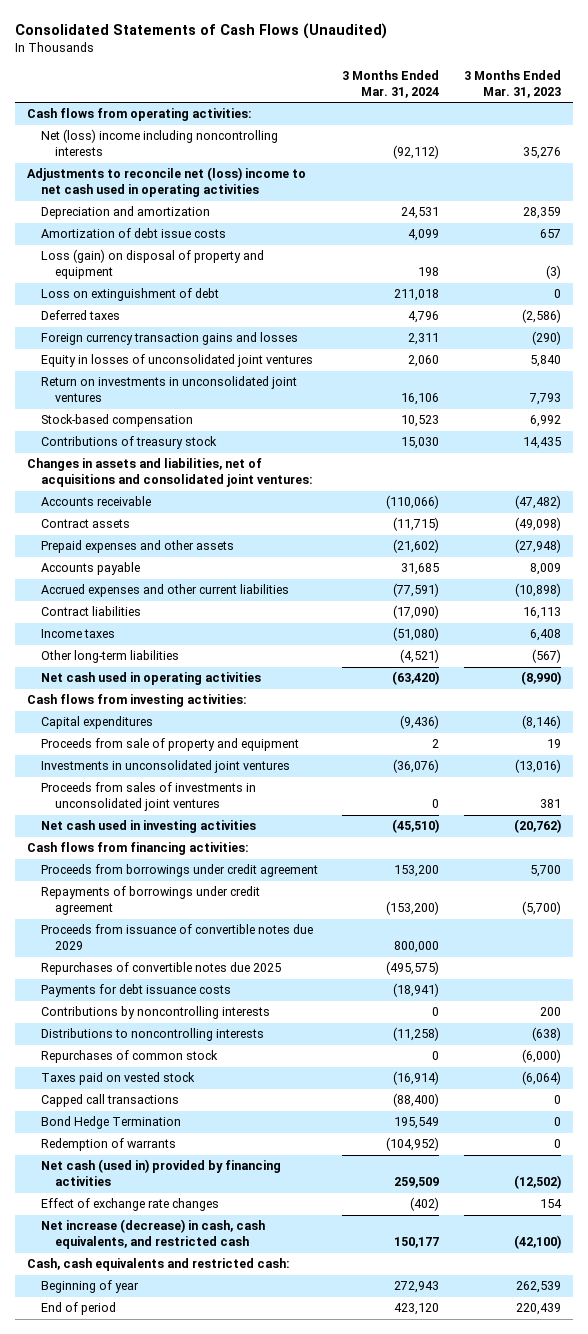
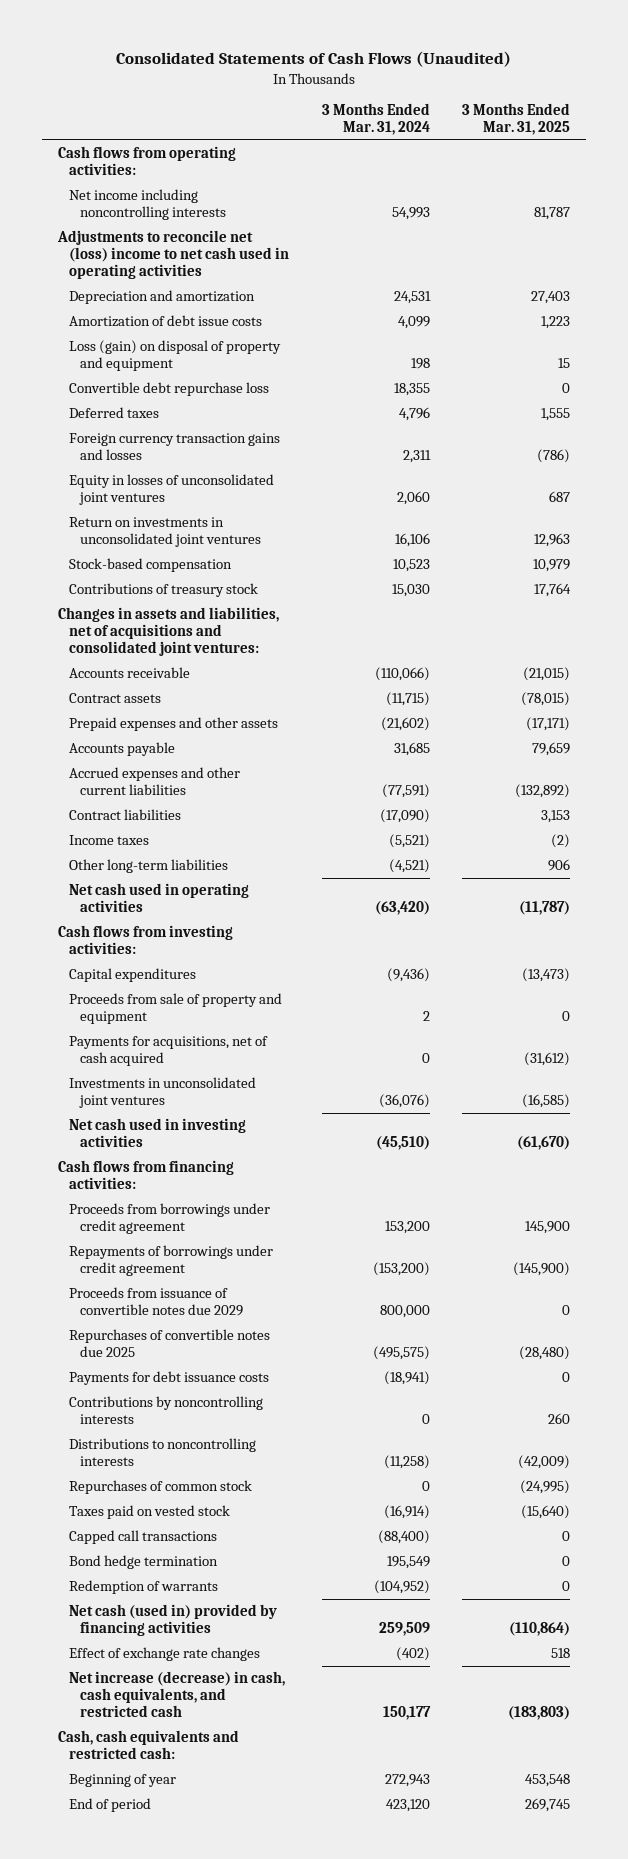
- | 3 Months Ended Mar. 31, 2024 | 3 Months Ended Mar. 31, 2023
+ | 3 Months Ended Mar. 31, 2024 | 3 Months Ended Mar. 31, 2025
- Net (loss) income including noncontrolling interests | (92,112) | 35,276
+ Net income including noncontrolling interests | 54,993 | 81,787
- Loss on extinguishment of debt | 211,018 | 0
+ Convertible debt repurchase loss | 18,355 | 0
- Income taxes | (51,080) | 6,408
+ Income taxes | (5,521) | (2)
+ Payments for acquisitions, net of cash acquired | 0 | (31,612)
- Proceeds from sales of investments in unconsolidated joint ventures | 0 | 381
- Bond Hedge Termination | 195,549 | 0
+ Bond hedge termination | 195,549 | 0

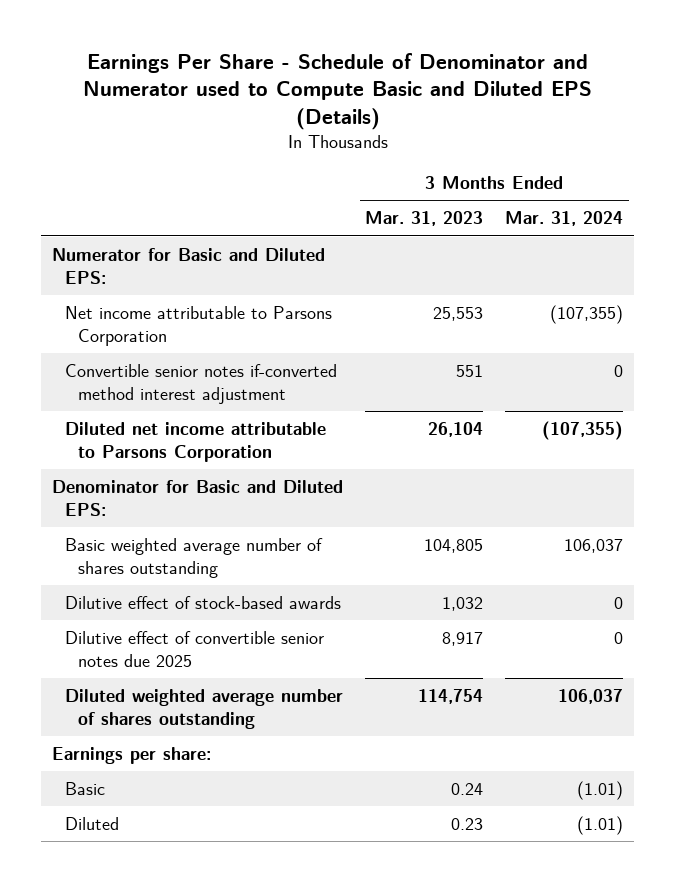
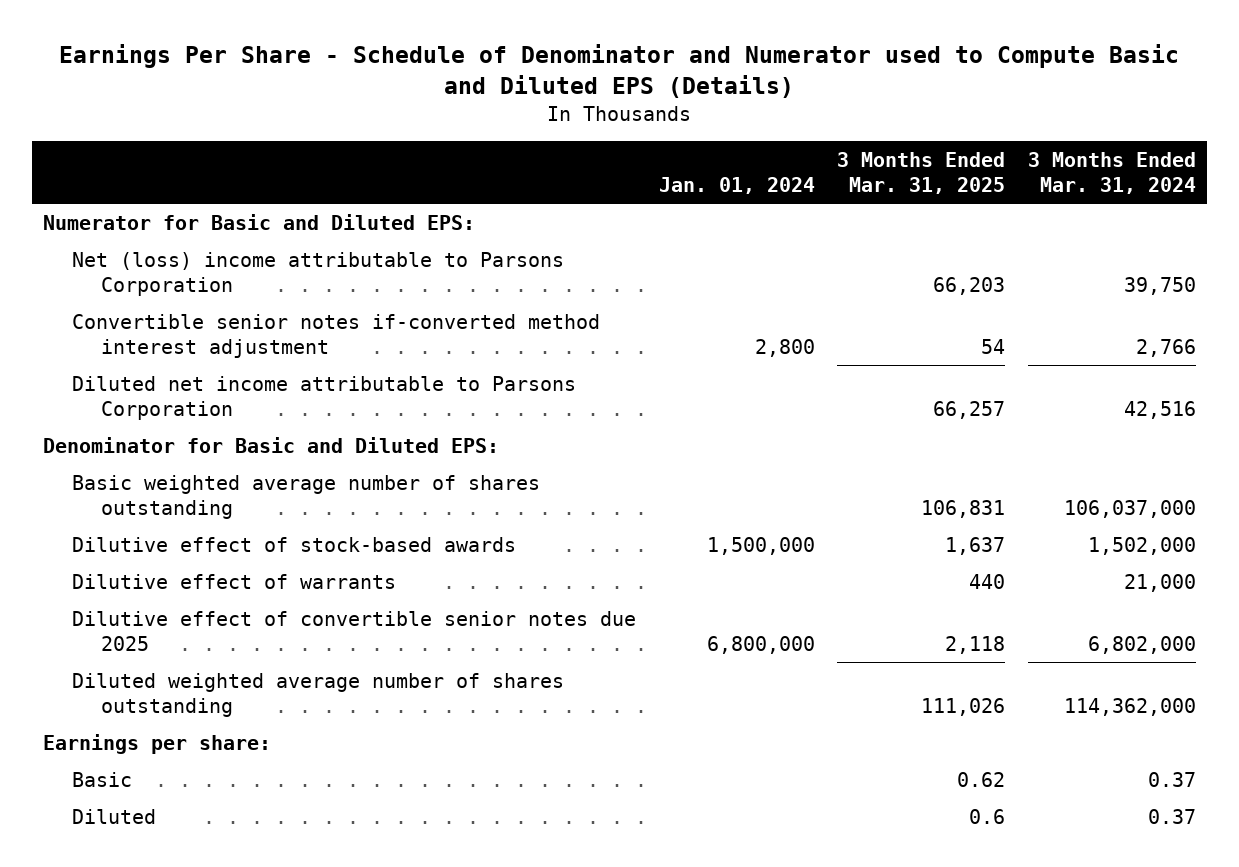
- | 3 Months Ended Mar. 31, 2023 | 3 Months Ended Mar. 31, 2024
+ | Jan. 01, 2024 | 3 Months Ended Mar. 31, 2025 | 3 Months Ended Mar. 31, 2024
- Net income attributable to Parsons Corporation | 25,553 | (107,355)
- Convertible senior notes if-converted method interest adjustment | 551 | 0
- Diluted net income attributable to Parsons Corporation | 26,104 | (107,355)
+ Net (loss) income attributable to Parsons Corporation | | 66,203 | 39,750
+ Convertible senior notes if-converted method interest adjustment | 2,800 | 54 | 2,766
+ Diluted net income attributable to Parsons Corporation | | 66,257 | 42,516
- Basic weighted average number of shares outstanding | 104,805 | 106,037
- Dilutive effect of stock-based awards | 1,032 | 0
- Dilutive effect of convertible senior notes due 2025 | 8,917 | 0
- Diluted weighted average number of shares outstanding | 114,754 | 106,037
+ Basic weighted average number of shares outstanding | | 106,831 | 106,037,000
+ Dilutive effect of stock-based awards | 1,500,000 | 1,637 | 1,502,000
+ Dilutive effect of warrants | | 440 | 21,000
+ Dilutive effect of convertible senior notes due 2025 | 6,800,000 | 2,118 | 6,802,000
+ Diluted weighted average number of shares outstanding | | 111,026 | 114,362,000
- Basic | 0.24 | (1.01)
- Diluted | 0.23 | (1.01)
+ Basic | | 0.62 | 0.37
+ Diluted | | 0.6 | 0.37

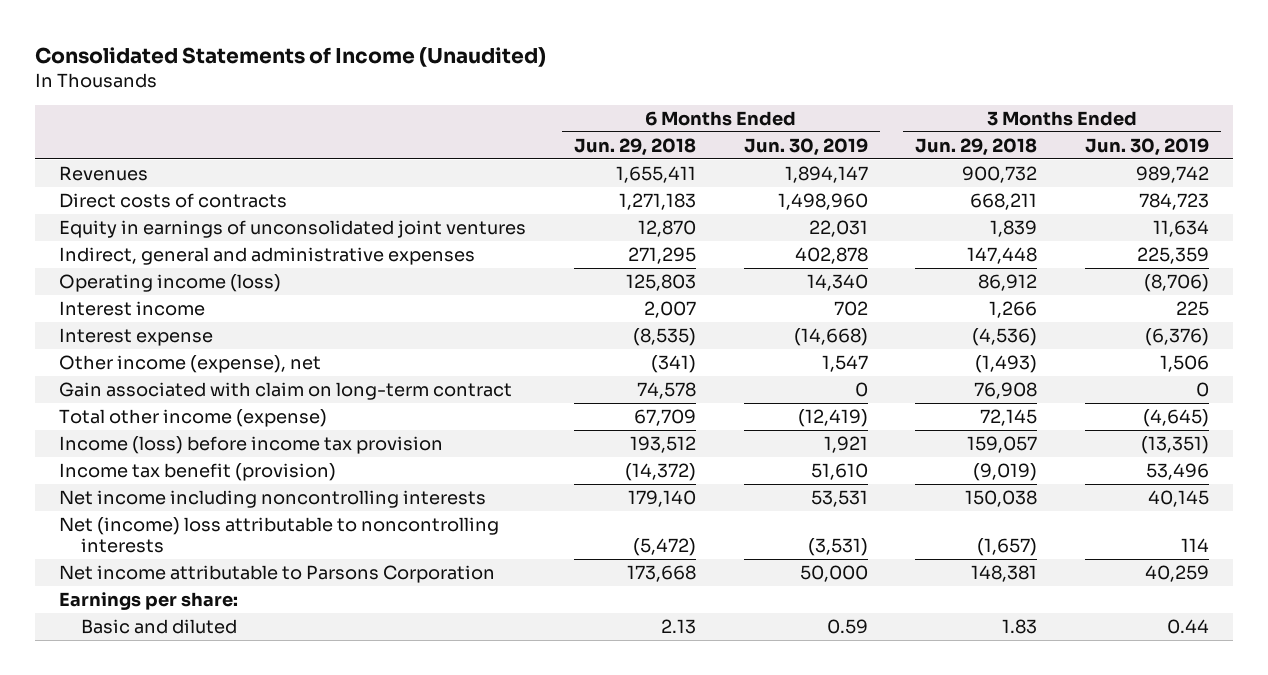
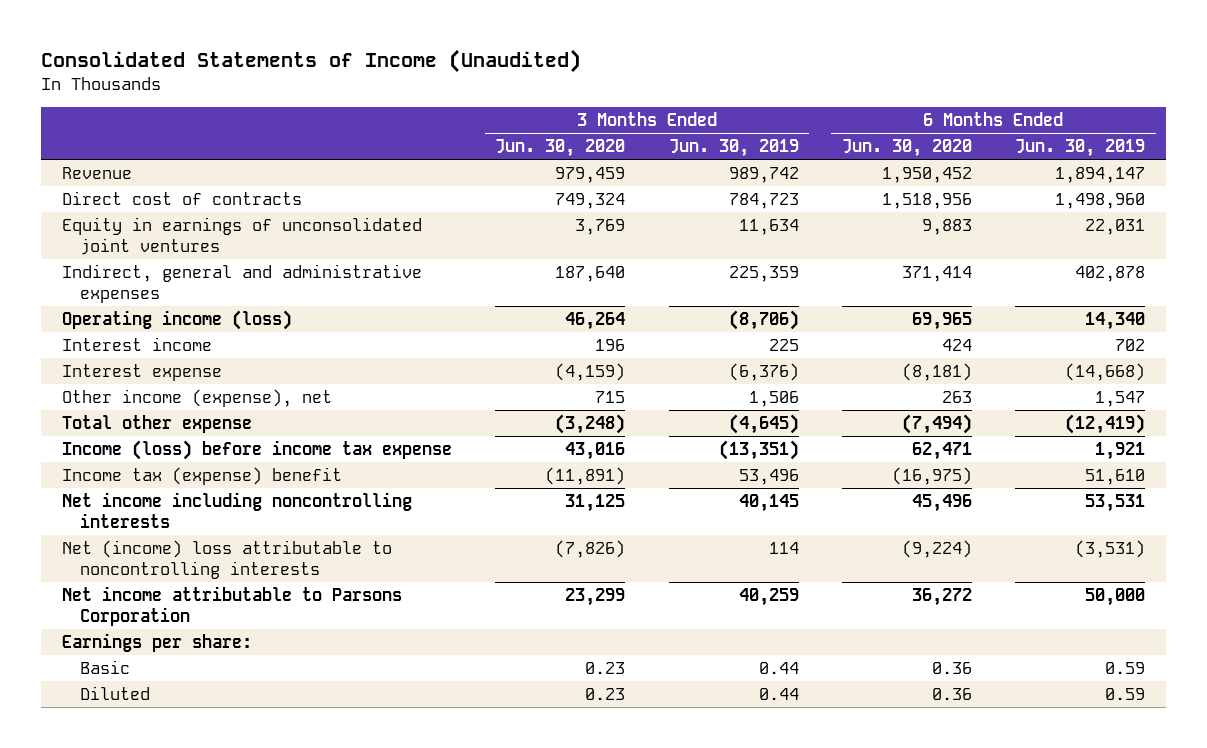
- | 6 Months Ended Jun. 29, 2018 | 6 Months Ended Jun. 30, 2019 | 3 Months Ended Jun. 29, 2018 | 3 Months Ended Jun. 30, 2019
+ | 3 Months Ended Jun. 30, 2020 | 3 Months Ended Jun. 30, 2019 | 6 Months Ended Jun. 30, 2020 | 6 Months Ended Jun. 30, 2019
- Revenues | 1,655,411 | 1,894,147 | 900,732 | 989,742
- Direct costs of contracts | 1,271,183 | 1,498,960 | 668,211 | 784,723
+ Revenue | 979,459 | 989,742 | 1,950,452 | 1,894,147
+ Direct cost of contracts | 749,324 | 784,723 | 1,518,956 | 1,498,960
- Gain associated with claim on long-term contract | 74,578 | 0 | 76,908 | 0
- Total other income (expense) | 67,709 | (12,419) | 72,145 | (4,645)
- Income (loss) before income tax provision | 193,512 | 1,921 | 159,057 | (13,351)
- Income tax benefit (provision) | (14,372) | 51,610 | (9,019) | 53,496
+ Total other expense | (3,248) | (4,645) | (7,494) | (12,419)
+ Income (loss) before income tax expense | 43,016 | (13,351) | 62,471 | 1,921
+ Income tax (expense) benefit | (11,891) | 53,496 | (16,975) | 51,610
- Basic and diluted | 2.13 | 0.59 | 1.83 | 0.44
+ Basic | 0.23 | 0.44 | 0.36 | 0.59
+ Diluted | 0.23 | 0.44 | 0.36 | 0.59

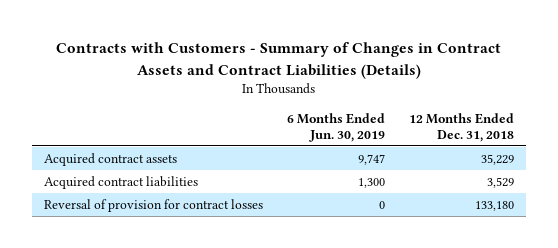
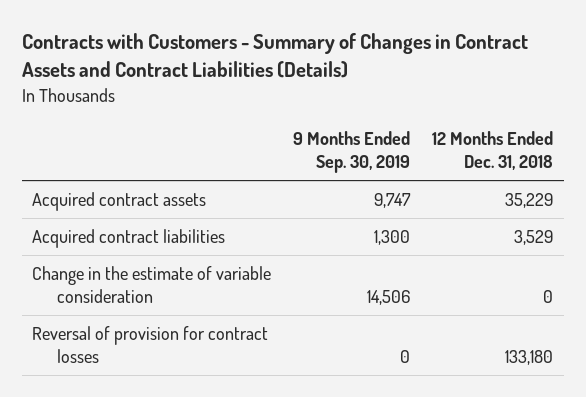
- | 6 Months Ended Jun. 30, 2019 | 12 Months Ended Dec. 31, 2018
+ | 9 Months Ended Sep. 30, 2019 | 12 Months Ended Dec. 31, 2018
+ Change in the estimate of variable consideration | 14,506 | 0

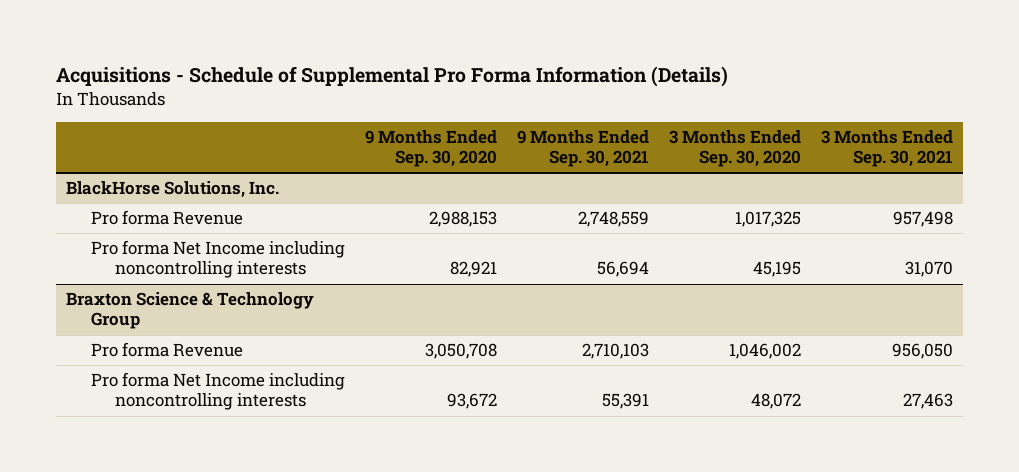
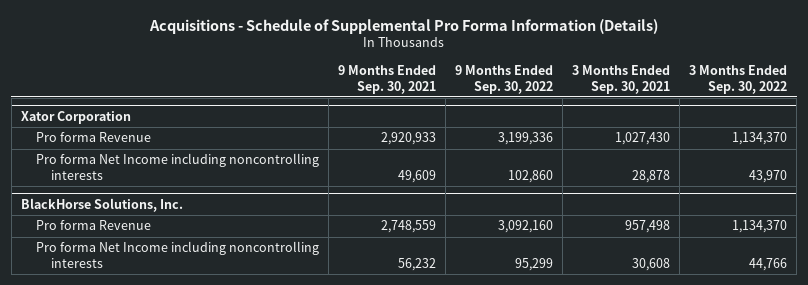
- | 9 Months Ended Sep. 30, 2020 | 9 Months Ended Sep. 30, 2021 | 3 Months Ended Sep. 30, 2020 | 3 Months Ended Sep. 30, 2021
+ | 9 Months Ended Sep. 30, 2021 | 9 Months Ended Sep. 30, 2022 | 3 Months Ended Sep. 30, 2021 | 3 Months Ended Sep. 30, 2022
+ Xator Corporation
+ Pro forma Revenue | 2,920,933 | 3,199,336 | 1,027,430 | 1,134,370
+ Pro forma Net Income including noncontrolling interests | 49,609 | 102,860 | 28,878 | 43,970
@ BlackHorse Solutions, Inc.
- Pro forma Net Income including noncontrolling interests | 82,921 | 56,694 | 45,195 | 31,070
- Braxton Science & Technology Group
- Pro forma Revenue | 3,050,708 | 2,710,103 | 1,046,002 | 956,050
- Pro forma Net Income including noncontrolling interests | 93,672 | 55,391 | 48,072 | 27,463
@ BlackHorse Solutions, Inc.
+ Pro forma Net Income including noncontrolling interests | 56,232 | 95,299 | 30,608 | 44,766

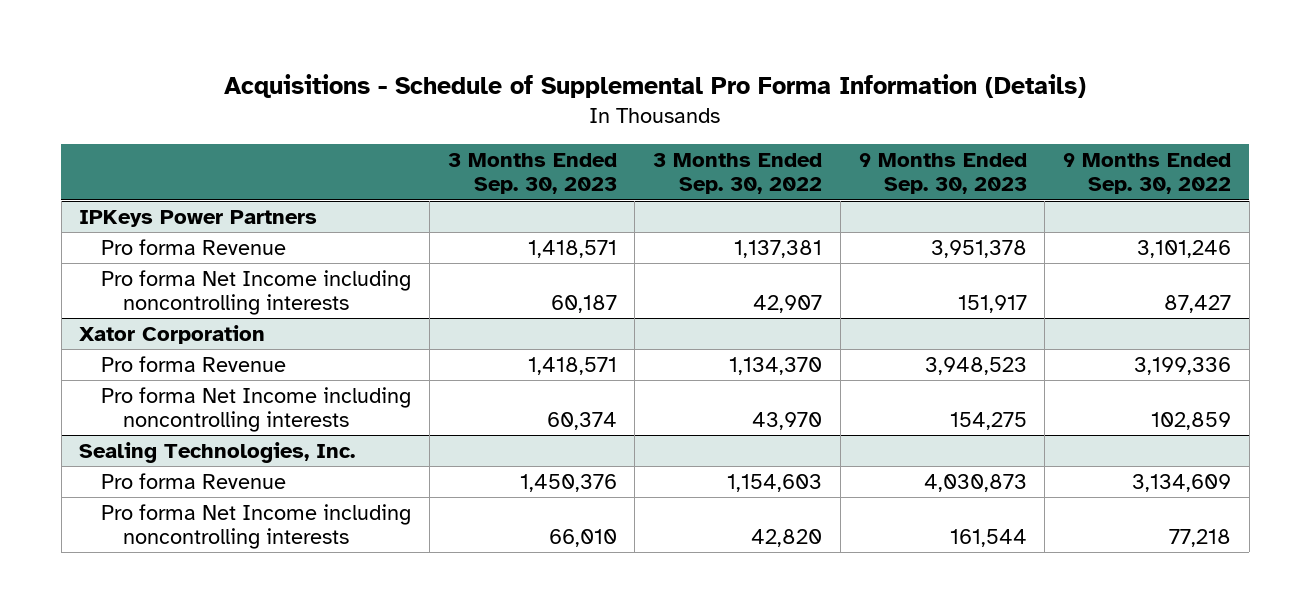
- | 9 Months Ended Sep. 30, 2021 | 9 Months Ended Sep. 30, 2022 | 3 Months Ended Sep. 30, 2021 | 3 Months Ended Sep. 30, 2022
+ | 3 Months Ended Sep. 30, 2023 | 3 Months Ended Sep. 30, 2022 | 9 Months Ended Sep. 30, 2023 | 9 Months Ended Sep. 30, 2022
+ IPKeys Power Partners
+ Pro forma Revenue | 1,418,571 | 1,137,381 | 3,951,378 | 3,101,246
+ Pro forma Net Income including noncontrolling interests | 60,187 | 42,907 | 151,917 | 87,427
@ Xator Corporation
- Pro forma Net Income including noncontrolling interests | 49,609 | 102,860 | 28,878 | 43,970
- BlackHorse Solutions, Inc.
- Pro forma Revenue | 2,748,559 | 3,092,160 | 957,498 | 1,134,370
- Pro forma Net Income including noncontrolling interests | 56,232 | 95,299 | 30,608 | 44,766
@ Xator Corporation
+ Pro forma Net Income including noncontrolling interests | 60,374 | 43,970 | 154,275 | 102,859
+ Sealing Technologies, Inc.
+ Pro forma Revenue | 1,450,376 | 1,154,603 | 4,030,873 | 3,134,609
+ Pro forma Net Income including noncontrolling interests | 66,010 | 42,820 | 161,544 | 77,218

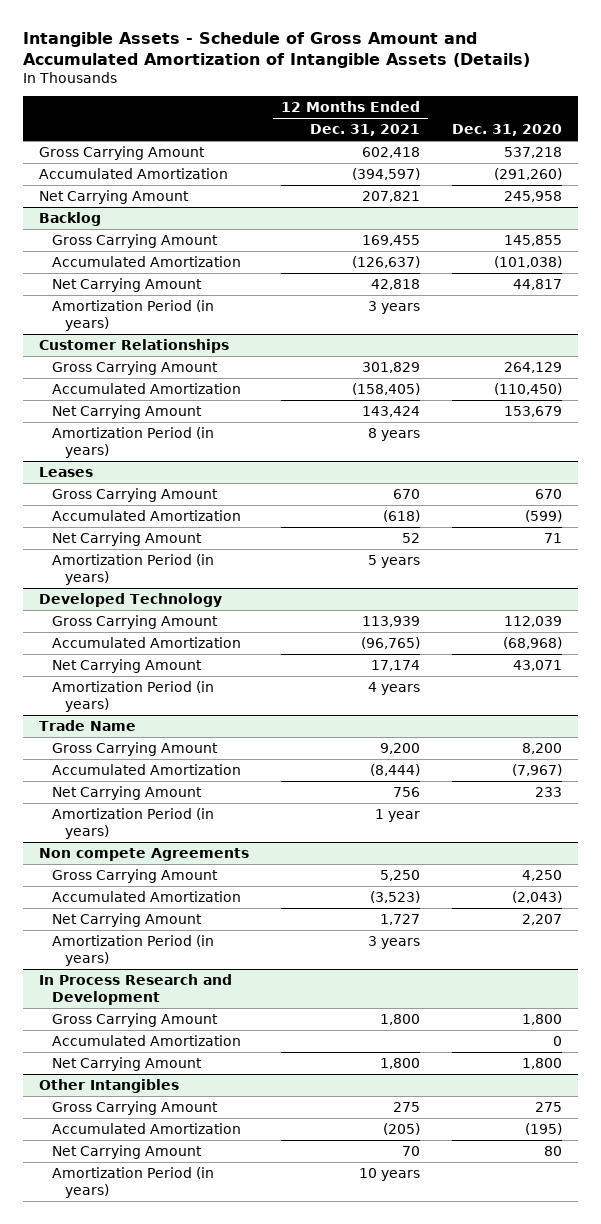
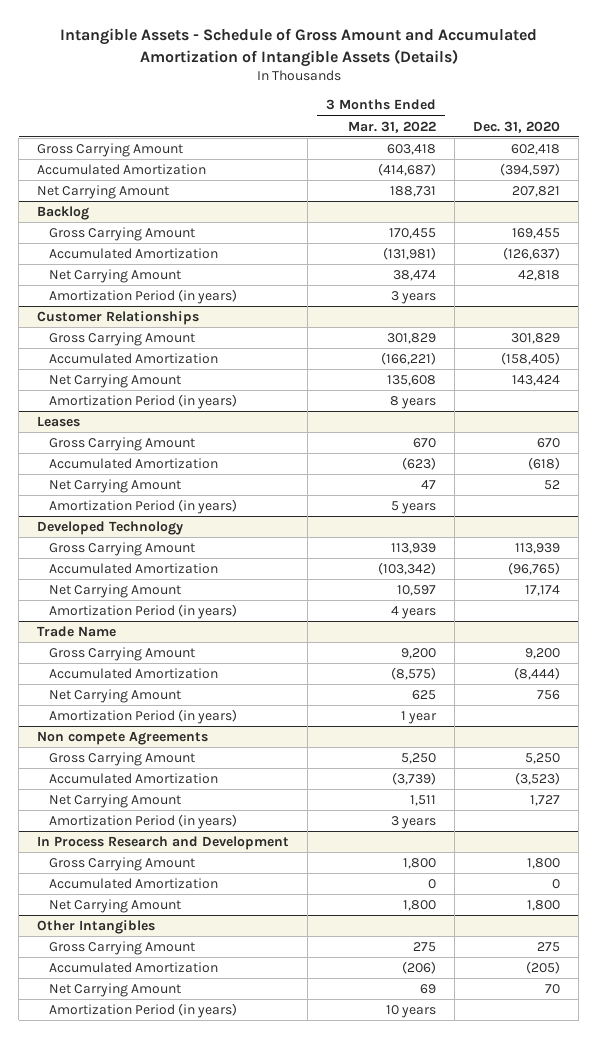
- | 12 Months Ended Dec. 31, 2021 | Dec. 31, 2020
+ | 3 Months Ended Mar. 31, 2022 | Dec. 31, 2020
- Gross Carrying Amount | 602,418 | 537,218
- Accumulated Amortization | (394,597) | (291,260)
- Net Carrying Amount | 207,821 | 245,958
+ Gross Carrying Amount | 603,418 | 602,418
+ Accumulated Amortization | (414,687) | (394,597)
+ Net Carrying Amount | 188,731 | 207,821
@ Backlog
- Gross Carrying Amount | 169,455 | 145,855
- Accumulated Amortization | (126,637) | (101,038)
- Net Carrying Amount | 42,818 | 44,817
+ Gross Carrying Amount | 170,455 | 169,455
+ Accumulated Amortization | (131,981) | (126,637)
+ Net Carrying Amount | 38,474 | 42,818
@ Customer Relationships
- Gross Carrying Amount | 301,829 | 264,129
- Accumulated Amortization | (158,405) | (110,450)
- Net Carrying Amount | 143,424 | 153,679
+ Gross Carrying Amount | 301,829 | 301,829
+ Accumulated Amortization | (166,221) | (158,405)
+ Net Carrying Amount | 135,608 | 143,424
@ Leases
- Accumulated Amortization | (618) | (599)
- Net Carrying Amount | 52 | 71
+ Accumulated Amortization | (623) | (618)
+ Net Carrying Amount | 47 | 52
@ Developed Technology
- Gross Carrying Amount | 113,939 | 112,039
- Accumulated Amortization | (96,765) | (68,968)
- Net Carrying Amount | 17,174 | 43,071
+ Gross Carrying Amount | 113,939 | 113,939
+ Accumulated Amortization | (103,342) | (96,765)
+ Net Carrying Amount | 10,597 | 17,174
@ Trade Name
- Gross Carrying Amount | 9,200 | 8,200
- Accumulated Amortization | (8,444) | (7,967)
- Net Carrying Amount | 756 | 233
+ Gross Carrying Amount | 9,200 | 9,200
+ Accumulated Amortization | (8,575) | (8,444)
+ Net Carrying Amount | 625 | 756
@ Non compete Agreements
- Gross Carrying Amount | 5,250 | 4,250
- Accumulated Amortization | (3,523) | (2,043)
- Net Carrying Amount | 1,727 | 2,207
+ Gross Carrying Amount | 5,250 | 5,250
+ Accumulated Amortization | (3,739) | (3,523)
+ Net Carrying Amount | 1,511 | 1,727
@ Other Intangibles
- Accumulated Amortization | (205) | (195)
- Net Carrying Amount | 70 | 80
+ Accumulated Amortization | (206) | (205)
+ Net Carrying Amount | 69 | 70

